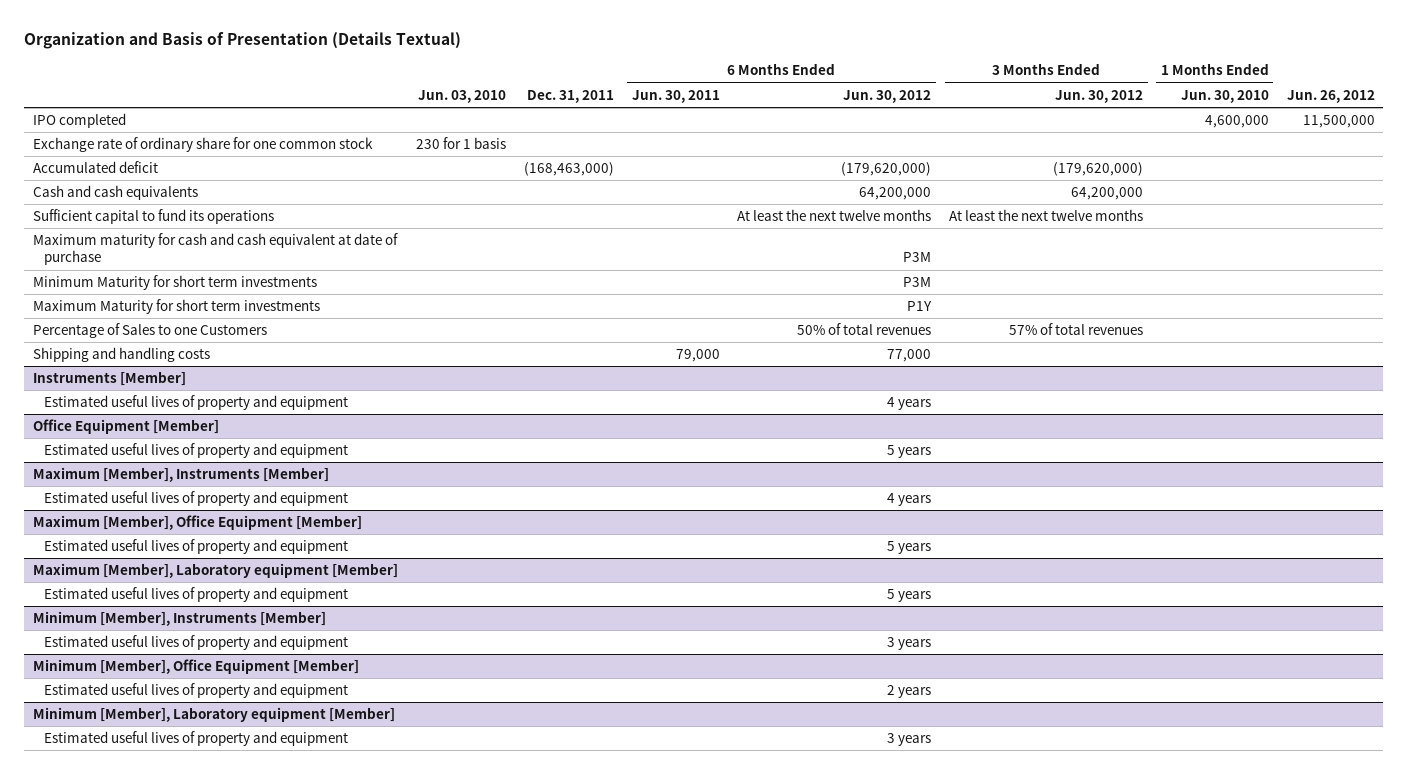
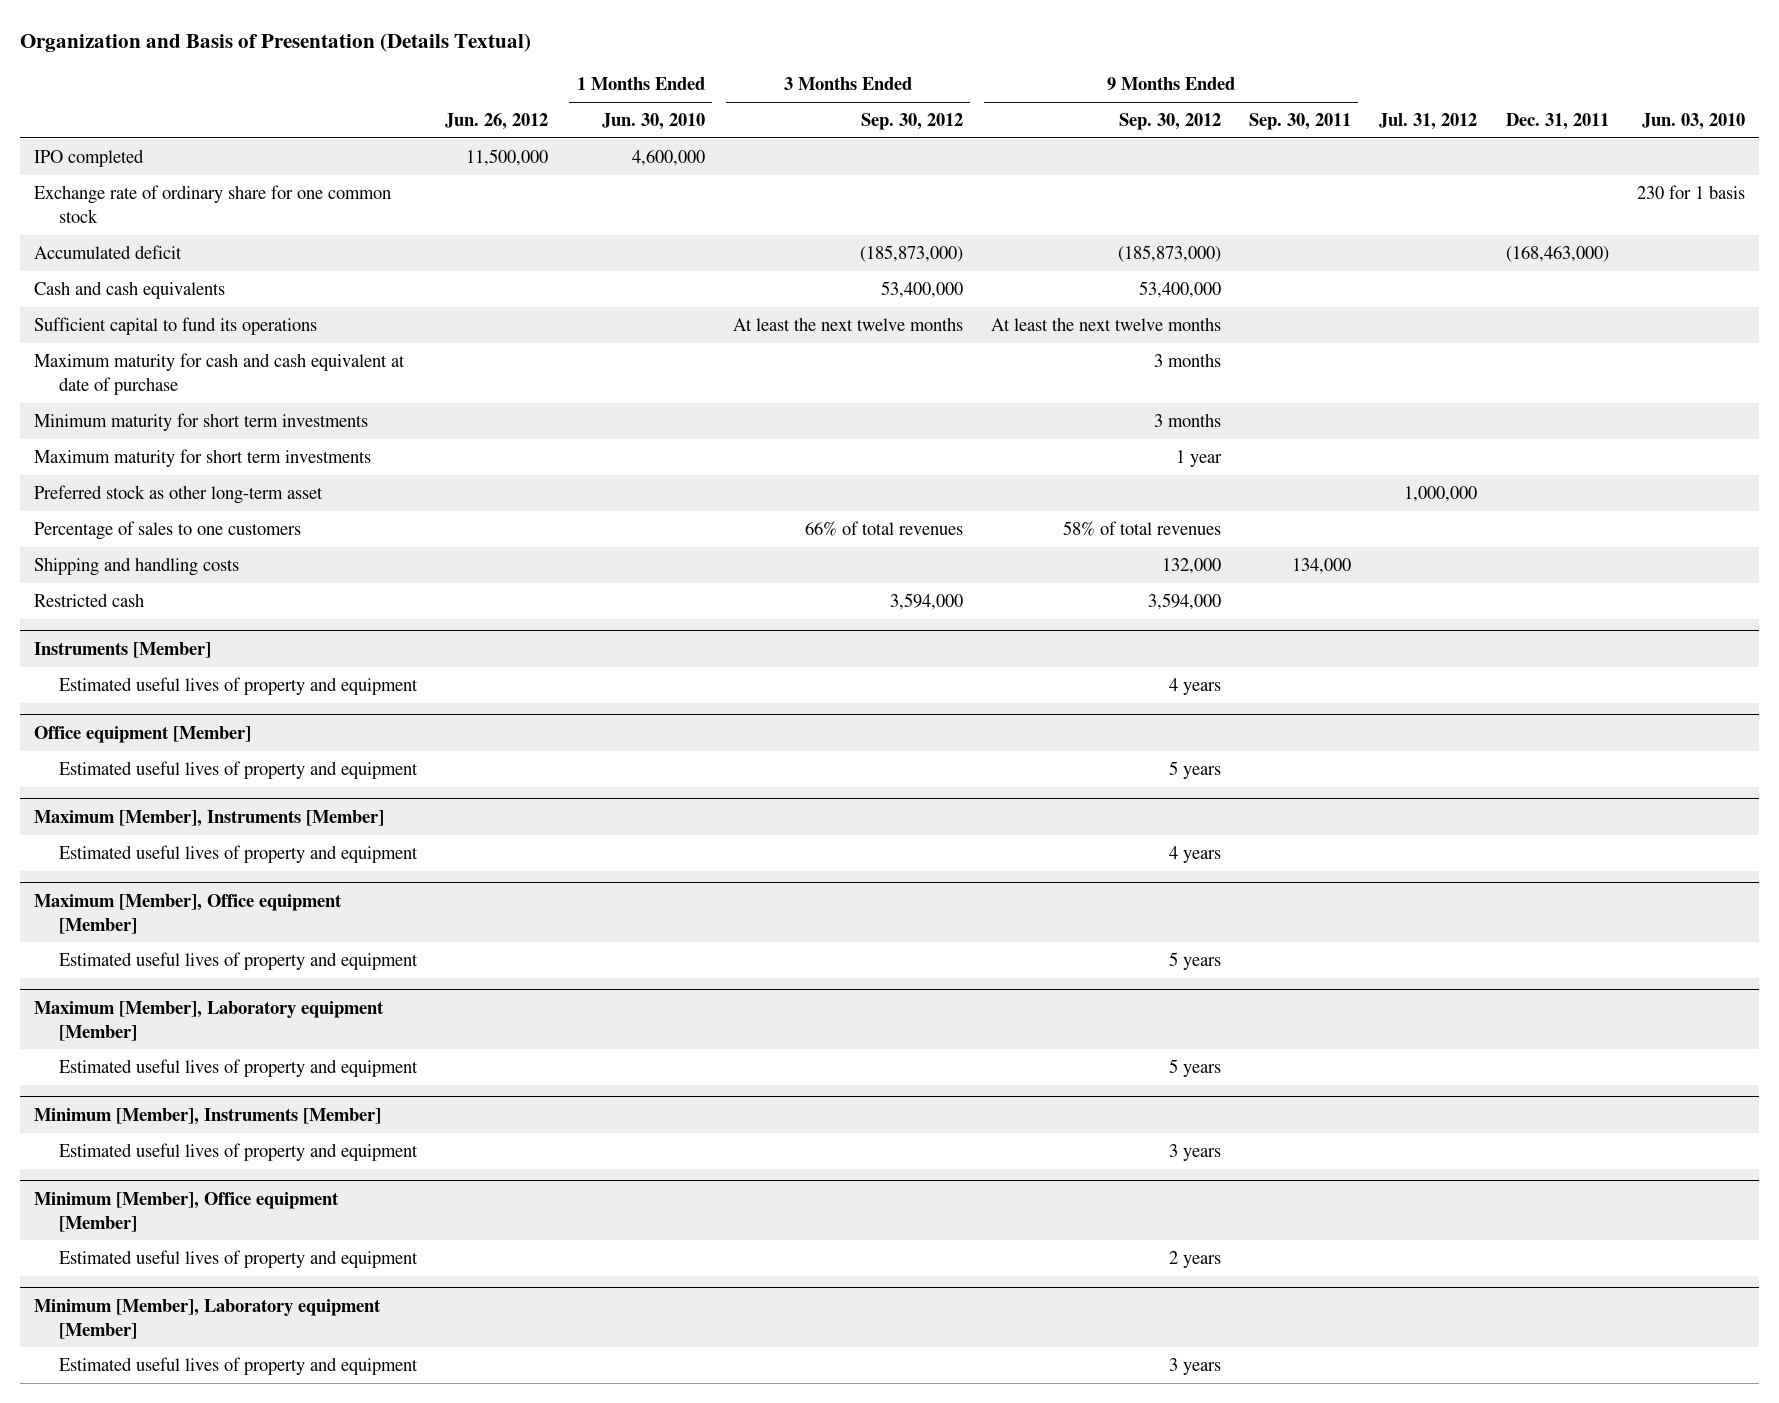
- | Jun. 03, 2010 | Dec. 31, 2011 | 6 Months Ended Jun. 30, 2011 | 6 Months Ended Jun. 30, 2012 | 3 Months Ended Jun. 30, 2012 | 1 Months Ended Jun. 30, 2010 | Jun. 26, 2012
+ | Jun. 26, 2012 | 1 Months Ended Jun. 30, 2010 | 3 Months Ended Sep. 30, 2012 | 9 Months Ended Sep. 30, 2012 | 9 Months Ended Sep. 30, 2011 | Jul. 31, 2012 | Dec. 31, 2011 | Jun. 03, 2010
- Minimum Maturity for short term investments | | | | P3M | | |
- Maximum Maturity for short term investments | | | | P1Y | | |
- Percentage of Sales to one Customers | | | | 50% of total revenues | 57% of total revenues | |
+ Minimum maturity for short term investments | | | | 3 months | | | |
+ Maximum maturity for short term investments | | | | 1 year | | | |
+ Preferred stock as other long-term asset | | | | | | 1,000,000 | |
+ Percentage of sales to one customers | | | 66% of total revenues | 58% of total revenues | | | |
+ Restricted cash | | | 3,594,000 | 3,594,000 | | | |
- Office Equipment [Member]
+ Office equipment [Member]
- Maximum [Member], Office Equipment [Member]
+ Maximum [Member], Office equipment [Member]
- Minimum [Member], Office Equipment [Member]
+ Minimum [Member], Office equipment [Member]

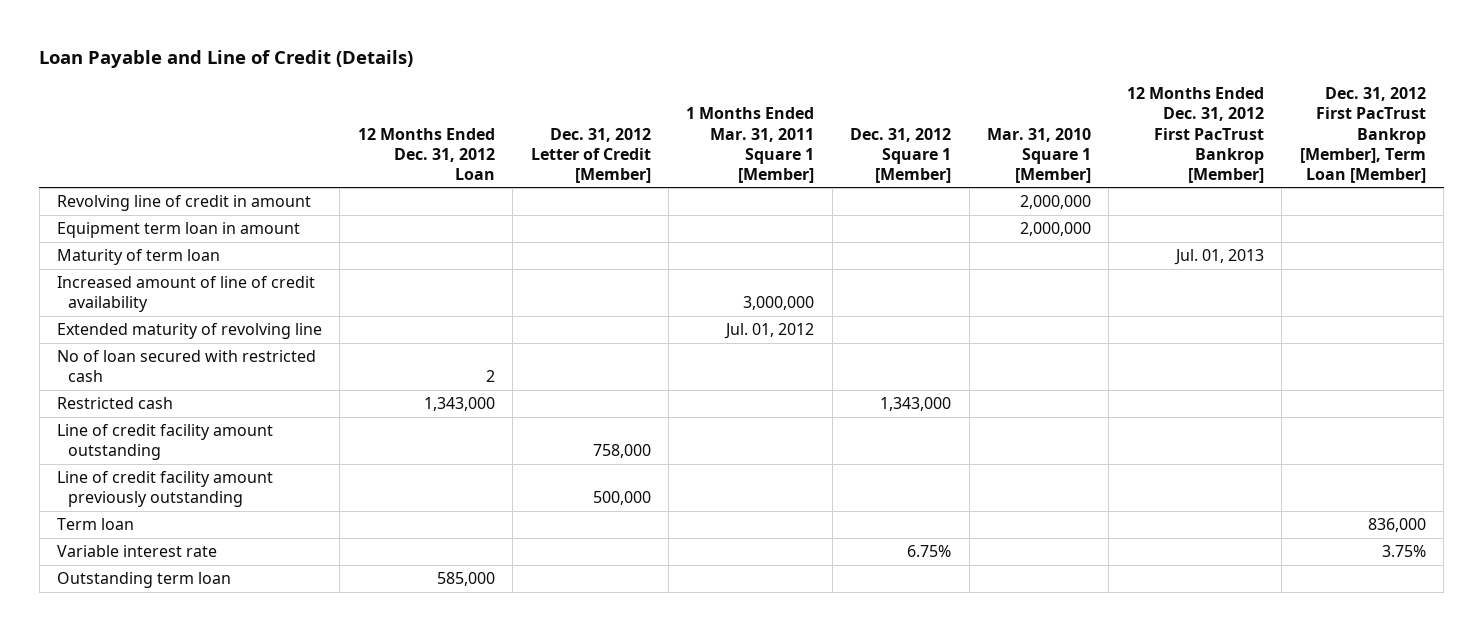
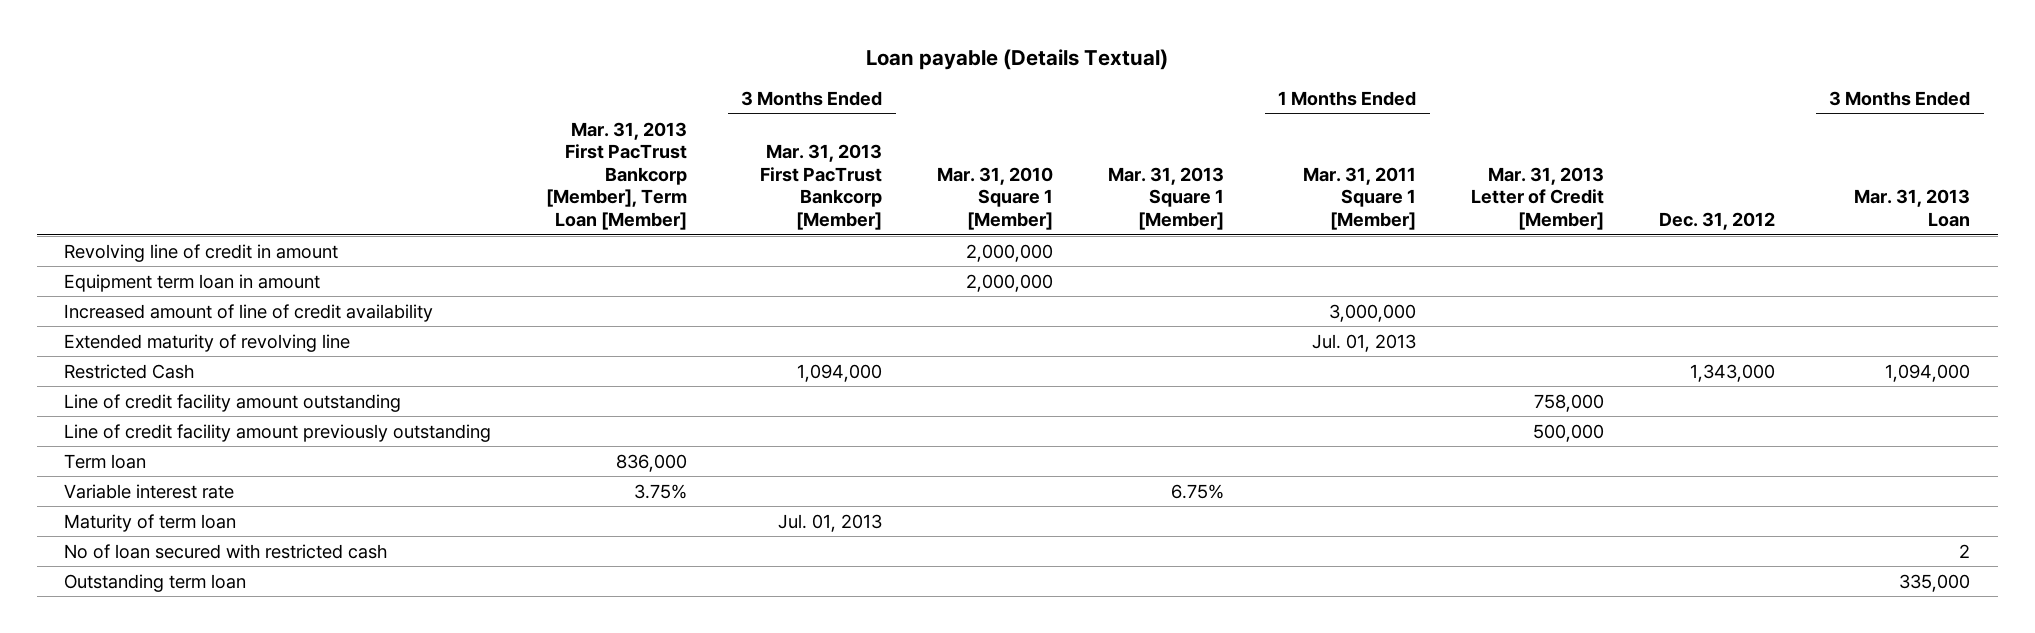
- Loan Payable and Line of Credit (Details)
+ Loan payable (Details Textual)
- | 12 Months Ended Dec. 31, 2012 Loan | Dec. 31, 2012 Letter of Credit [Member] | 1 Months Ended Mar. 31, 2011 Square 1 [Member] | Dec. 31, 2012 Square 1 [Member] | Mar. 31, 2010 Square 1 [Member] | 12 Months Ended Dec. 31, 2012 First PacTrust Bankrop [Member] | Dec. 31, 2012 First PacTrust Bankrop [Member], Term Loan [Member]
+ | Mar. 31, 2013 First PacTrust Bankcorp [Member], Term Loan [Member] | 3 Months Ended Mar. 31, 2013 First PacTrust Bankcorp [Member] | Mar. 31, 2010 Square 1 [Member] | Mar. 31, 2013 Square 1 [Member] | 1 Months Ended Mar. 31, 2011 Square 1 [Member] | Mar. 31, 2013 Letter of Credit [Member] | Dec. 31, 2012 | 3 Months Ended Mar. 31, 2013 Loan
- Extended maturity of revolving line | | | Jul. 01, 2012 | | | |
- Restricted cash | 1,343,000 | | | 1,343,000 | | |
+ Extended maturity of revolving line | | | | | Jul. 01, 2013 | | |
+ Restricted Cash | | 1,094,000 | | | | | 1,343,000 | 1,094,000
moved down: Maturity of term loan | | Jul. 01, 2013 | | | | | |
moved down: No of loan secured with restricted cash | | | | | | | | 2

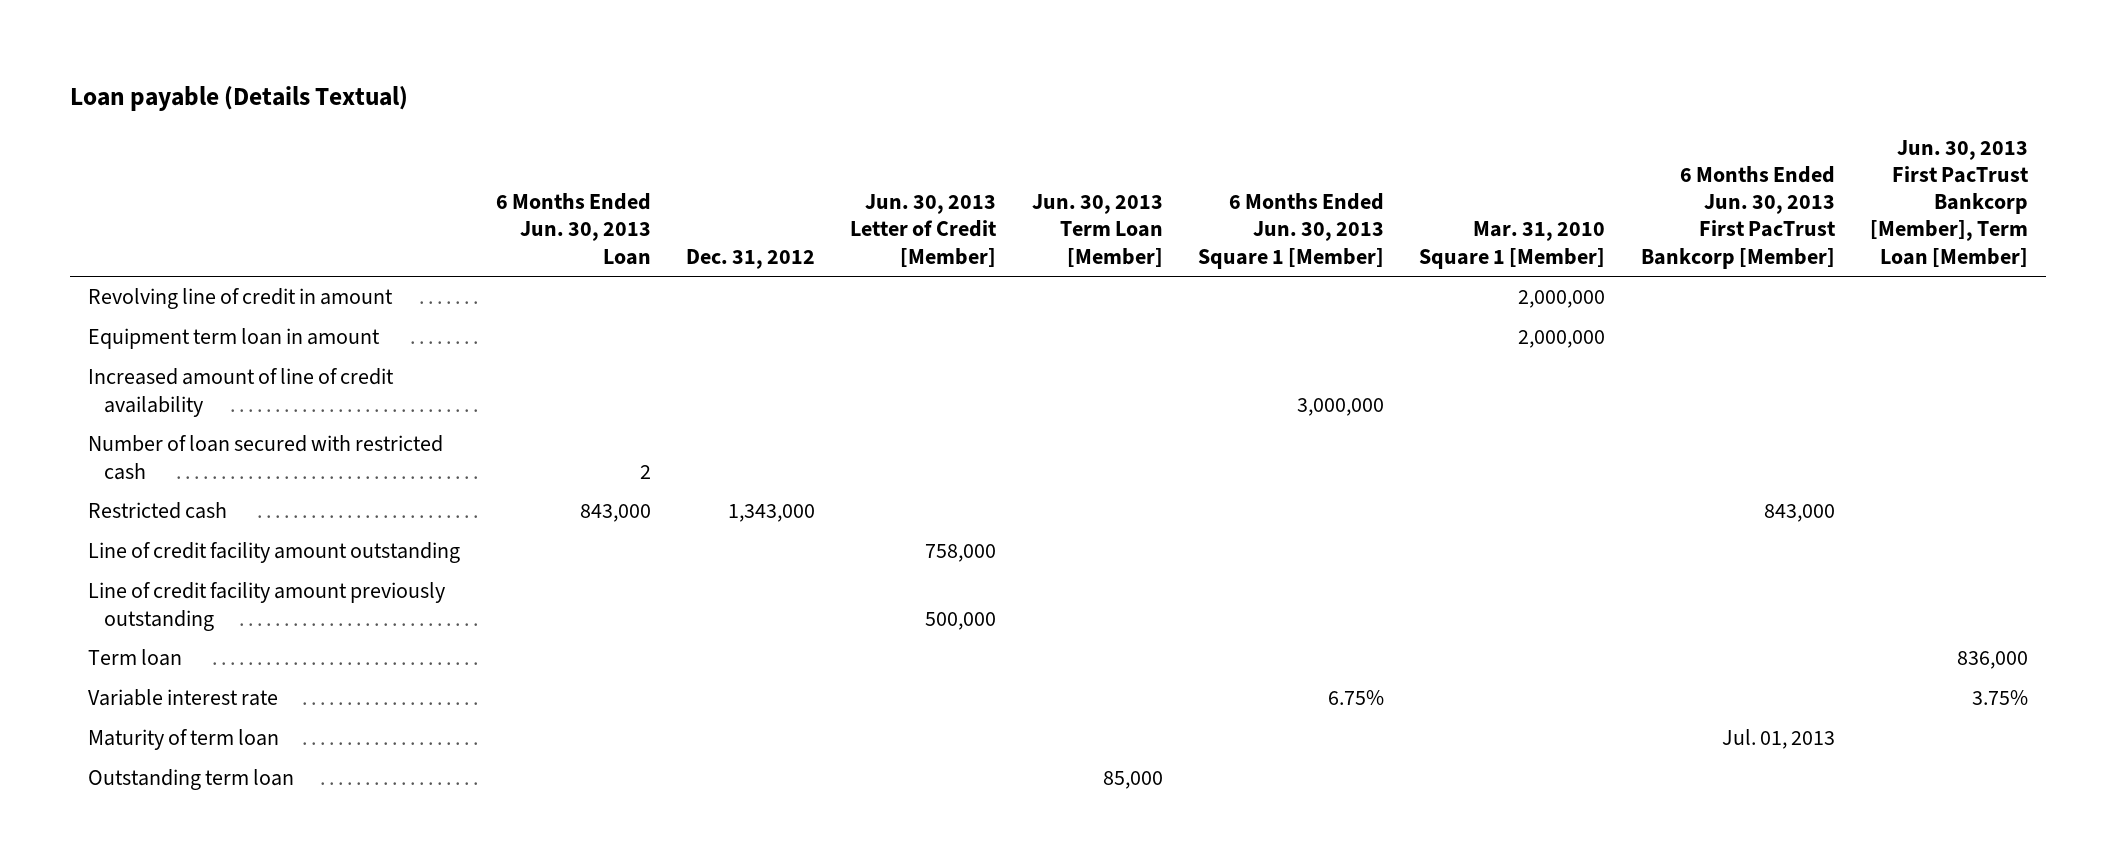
- | Mar. 31, 2013 First PacTrust Bankcorp [Member], Term Loan [Member] | 3 Months Ended Mar. 31, 2013 First PacTrust Bankcorp [Member] | Mar. 31, 2010 Square 1 [Member] | Mar. 31, 2013 Square 1 [Member] | 1 Months Ended Mar. 31, 2011 Square 1 [Member] | Mar. 31, 2013 Letter of Credit [Member] | Dec. 31, 2012 | 3 Months Ended Mar. 31, 2013 Loan
+ | 6 Months Ended Jun. 30, 2013 Loan | Dec. 31, 2012 | Jun. 30, 2013 Letter of Credit [Member] | Jun. 30, 2013 Term Loan [Member] | 6 Months Ended Jun. 30, 2013 Square 1 [Member] | Mar. 31, 2010 Square 1 [Member] | 6 Months Ended Jun. 30, 2013 First PacTrust Bankcorp [Member] | Jun. 30, 2013 First PacTrust Bankcorp [Member], Term Loan [Member]
- Extended maturity of revolving line | | | | | Jul. 01, 2013 | | |
- Restricted Cash | | 1,094,000 | | | | | 1,343,000 | 1,094,000
+ Number of loan secured with restricted cash | 2 | | | | | | |
+ Restricted cash | 843,000 | 1,343,000 | | | | | 843,000 |
- No of loan secured with restricted cash | | | | | | | | 2

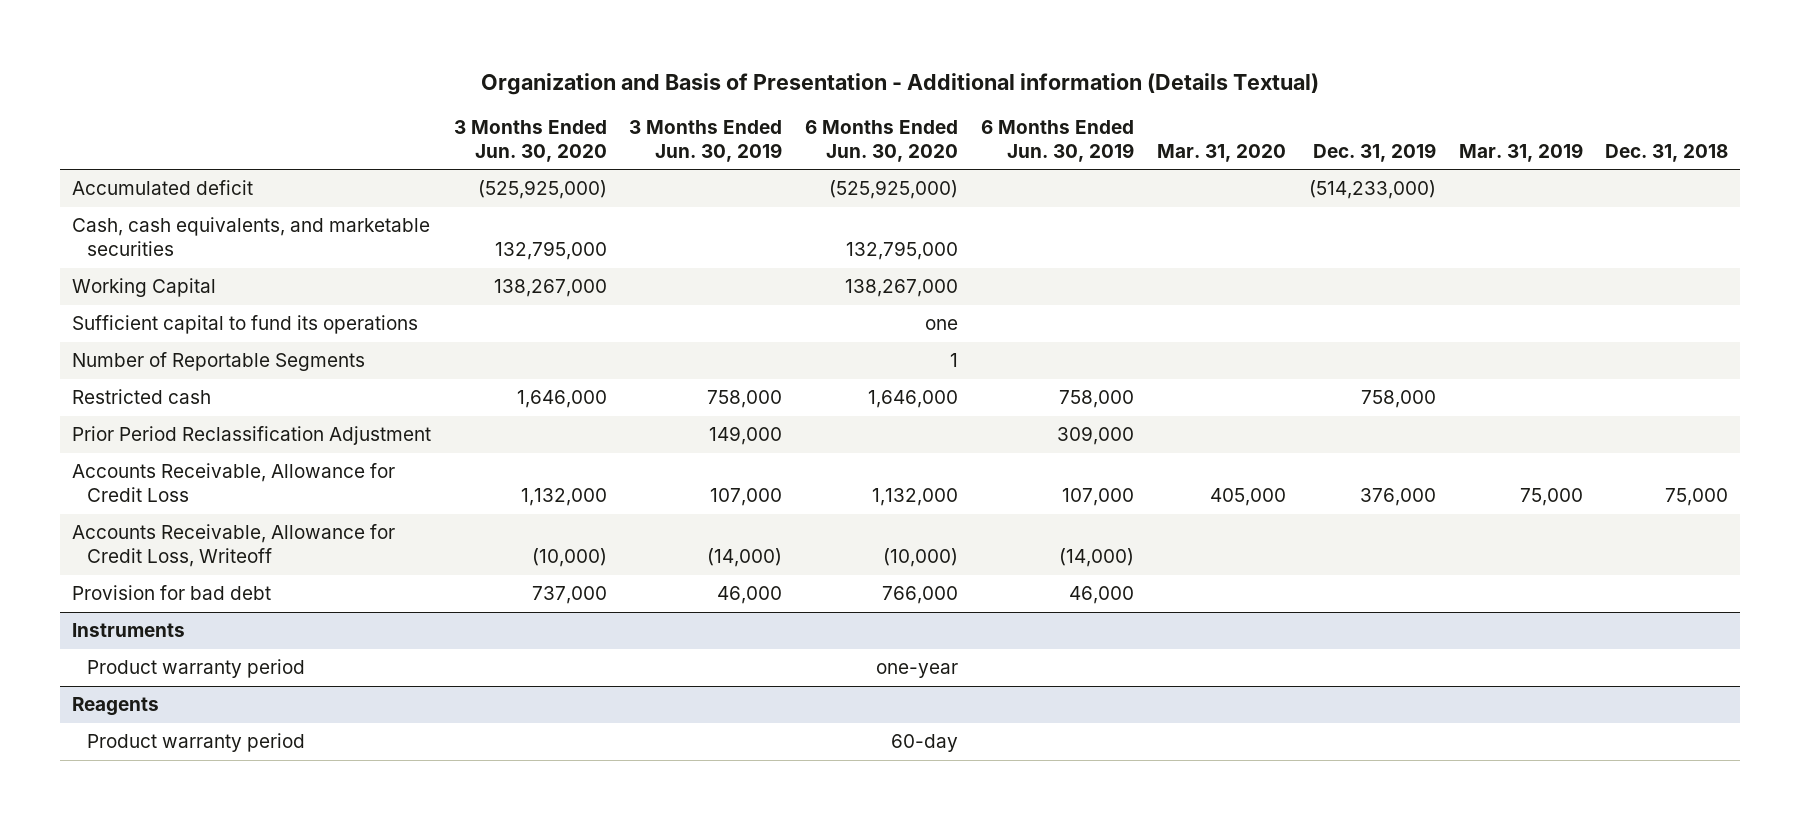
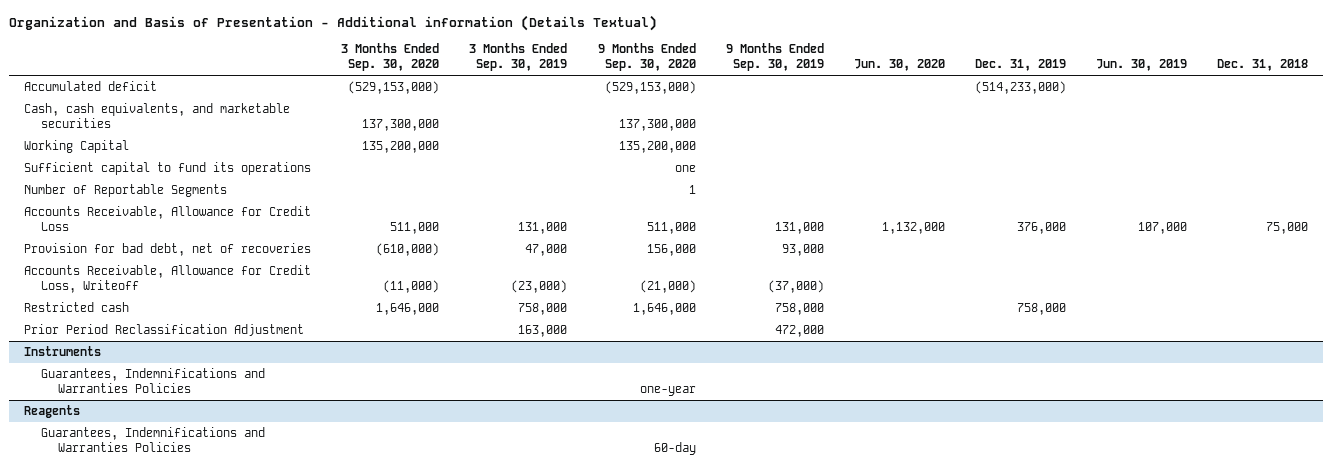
- | 3 Months Ended Jun. 30, 2020 | 3 Months Ended Jun. 30, 2019 | 6 Months Ended Jun. 30, 2020 | 6 Months Ended Jun. 30, 2019 | Mar. 31, 2020 | Dec. 31, 2019 | Mar. 31, 2019 | Dec. 31, 2018
+ | 3 Months Ended Sep. 30, 2020 | 3 Months Ended Sep. 30, 2019 | 9 Months Ended Sep. 30, 2020 | 9 Months Ended Sep. 30, 2019 | Jun. 30, 2020 | Dec. 31, 2019 | Jun. 30, 2019 | Dec. 31, 2018
+ Provision for bad debt, net of recoveries | (610,000) | 47,000 | 156,000 | 93,000 | | | |
- Provision for bad debt | 737,000 | 46,000 | 766,000 | 46,000 | | | |
moved down: Restricted cash | 1,646,000 | 758,000 | 1,646,000 | 758,000 | | 758,000 | |
moved down: Prior Period Reclassification Adjustment | | 163,000 | | 472,000 | | | |
@ Instruments
- Product warranty period | | | one-year | | | | |
+ Guarantees, Indemnifications and Warranties Policies | | | one-year | | | | |
@ Reagents
- Product warranty period | | | 60-day | | | | |
+ Guarantees, Indemnifications and Warranties Policies | | | 60-day | | | | |

